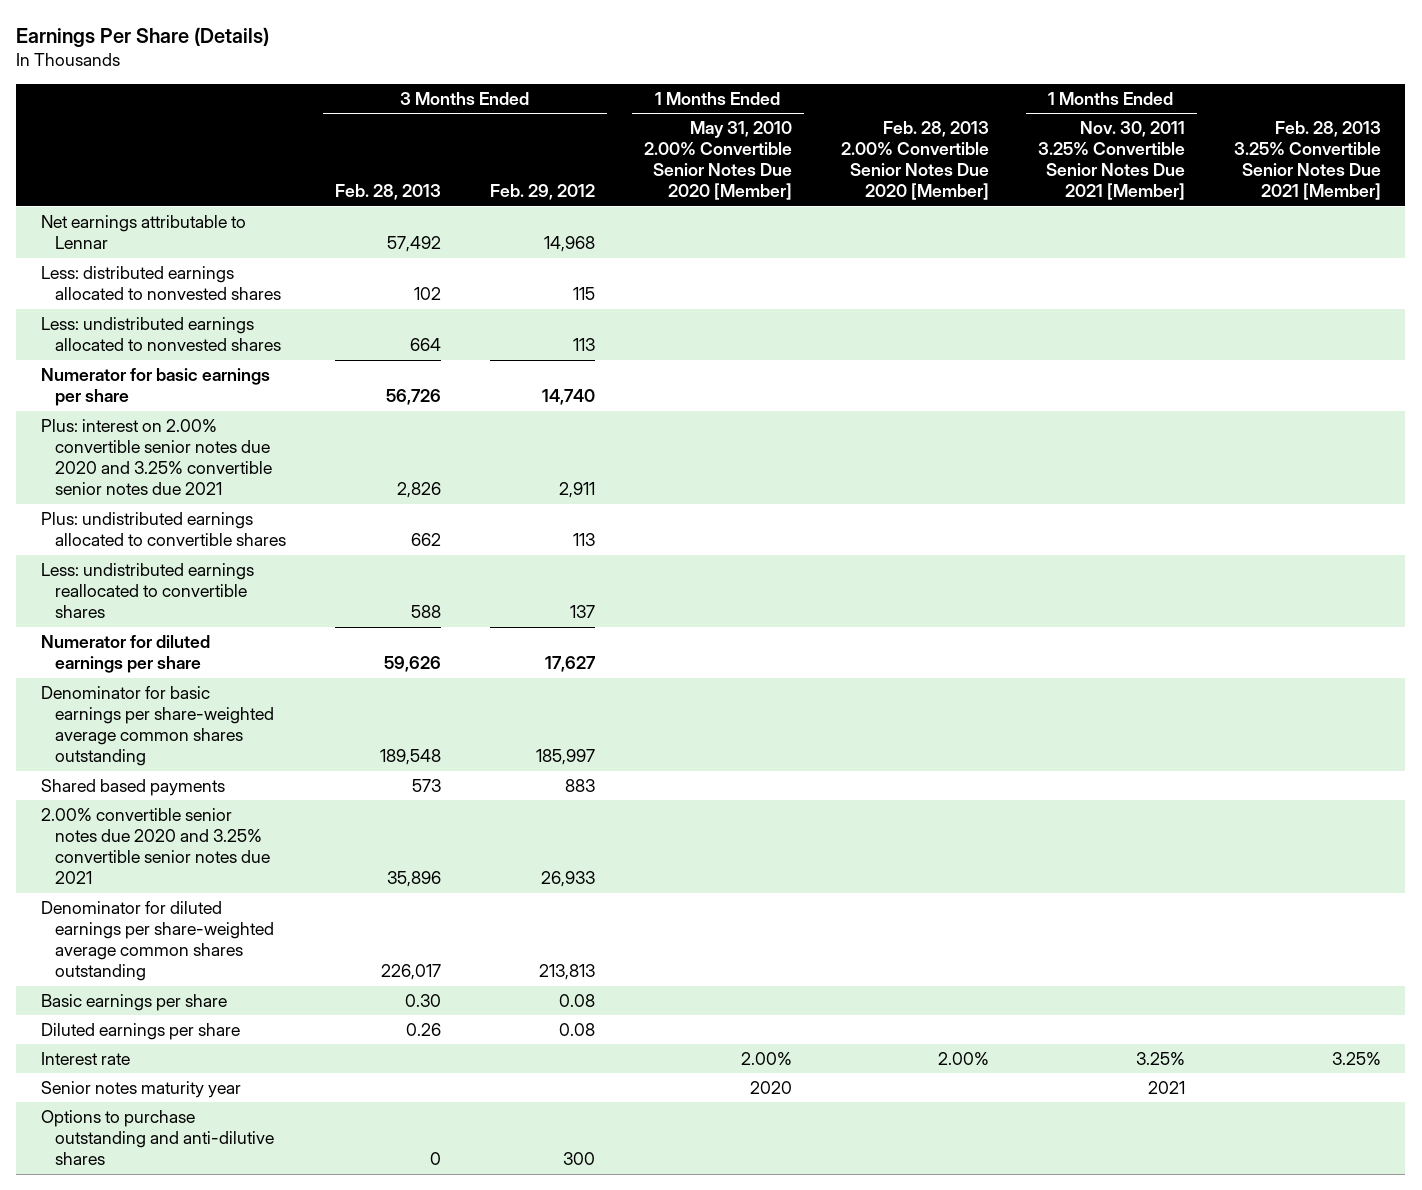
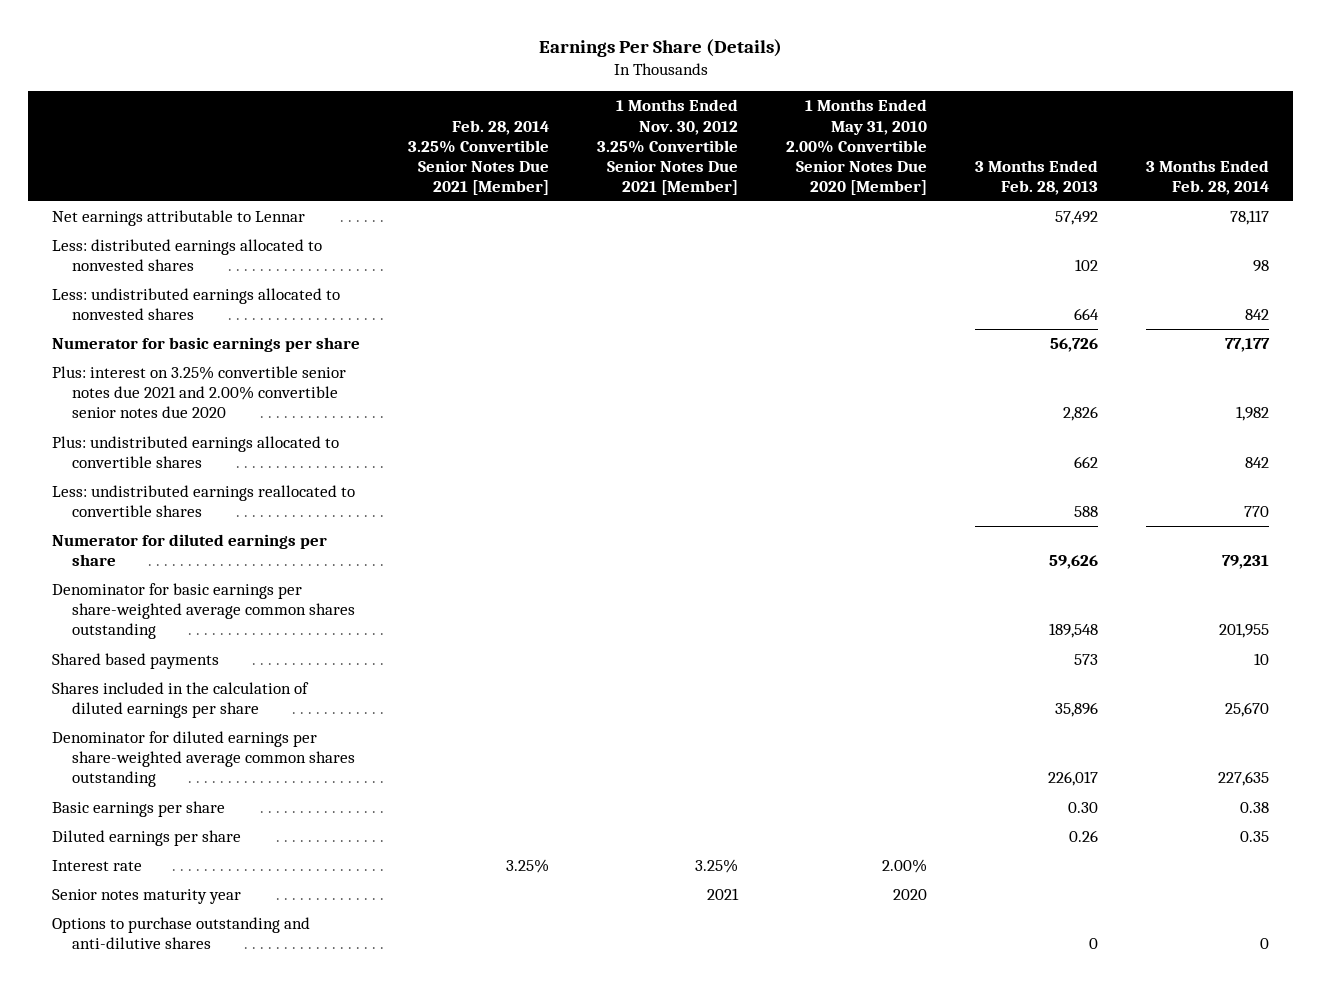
- | 3 Months Ended Feb. 28, 2013 | 3 Months Ended Feb. 29, 2012 | 1 Months Ended May 31, 2010 2.00% Convertible Senior Notes Due 2020 [Member] | Feb. 28, 2013 2.00% Convertible Senior Notes Due 2020 [Member] | 1 Months Ended Nov. 30, 2011 3.25% Convertible Senior Notes Due 2021 [Member] | Feb. 28, 2013 3.25% Convertible Senior Notes Due 2021 [Member]
+ | Feb. 28, 2014 3.25% Convertible Senior Notes Due 2021 [Member] | 1 Months Ended Nov. 30, 2012 3.25% Convertible Senior Notes Due 2021 [Member] | 1 Months Ended May 31, 2010 2.00% Convertible Senior Notes Due 2020 [Member] | 3 Months Ended Feb. 28, 2013 | 3 Months Ended Feb. 28, 2014
- Plus: interest on 2.00% convertible senior notes due 2020 and 3.25% convertible senior notes due 2021 | 2,826 | 2,911 | | | |
+ Plus: interest on 3.25% convertible senior notes due 2021 and 2.00% convertible senior notes due 2020 | | | | 2,826 | 1,982
- 2.00% convertible senior notes due 2020 and 3.25% convertible senior notes due 2021 | 35,896 | 26,933 | | | |
+ Shares included in the calculation of diluted earnings per share | | | | 35,896 | 25,670

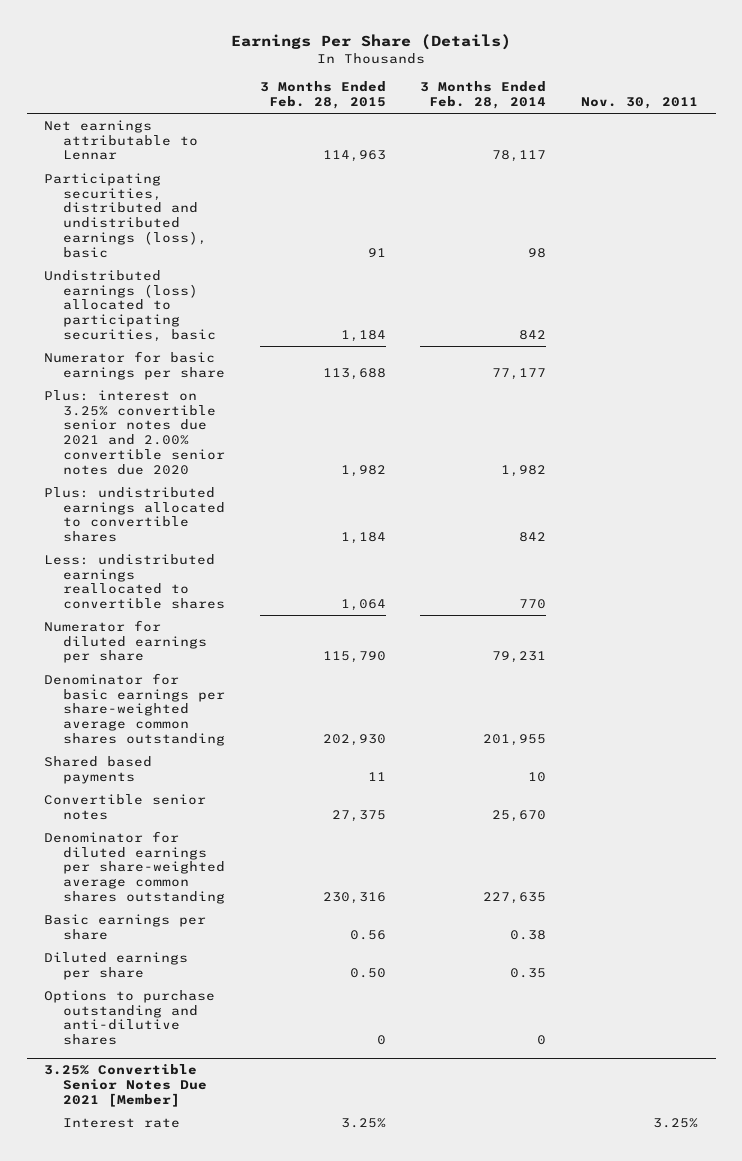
- | Feb. 28, 2014 3.25% Convertible Senior Notes Due 2021 [Member] | 1 Months Ended Nov. 30, 2012 3.25% Convertible Senior Notes Due 2021 [Member] | 1 Months Ended May 31, 2010 2.00% Convertible Senior Notes Due 2020 [Member] | 3 Months Ended Feb. 28, 2013 | 3 Months Ended Feb. 28, 2014
+ | 3 Months Ended Feb. 28, 2015 | 3 Months Ended Feb. 28, 2014 | Nov. 30, 2011
- Less: distributed earnings allocated to nonvested shares | | | | 102 | 98
- Less: undistributed earnings allocated to nonvested shares | | | | 664 | 842
+ Participating securities, distributed and undistributed earnings (loss), basic | 91 | 98 |
+ Undistributed earnings (loss) allocated to participating securities, basic | 1,184 | 842 |
- Shares included in the calculation of diluted earnings per share | | | | 35,896 | 25,670
+ Convertible senior notes | 27,375 | 25,670 |
- Interest rate | 3.25% | 3.25% | 2.00% | |
- Senior notes maturity year | | 2021 | 2020 | |
+ 3.25% Convertible Senior Notes Due 2021 [Member]
+ Interest rate | 3.25% | | 3.25%

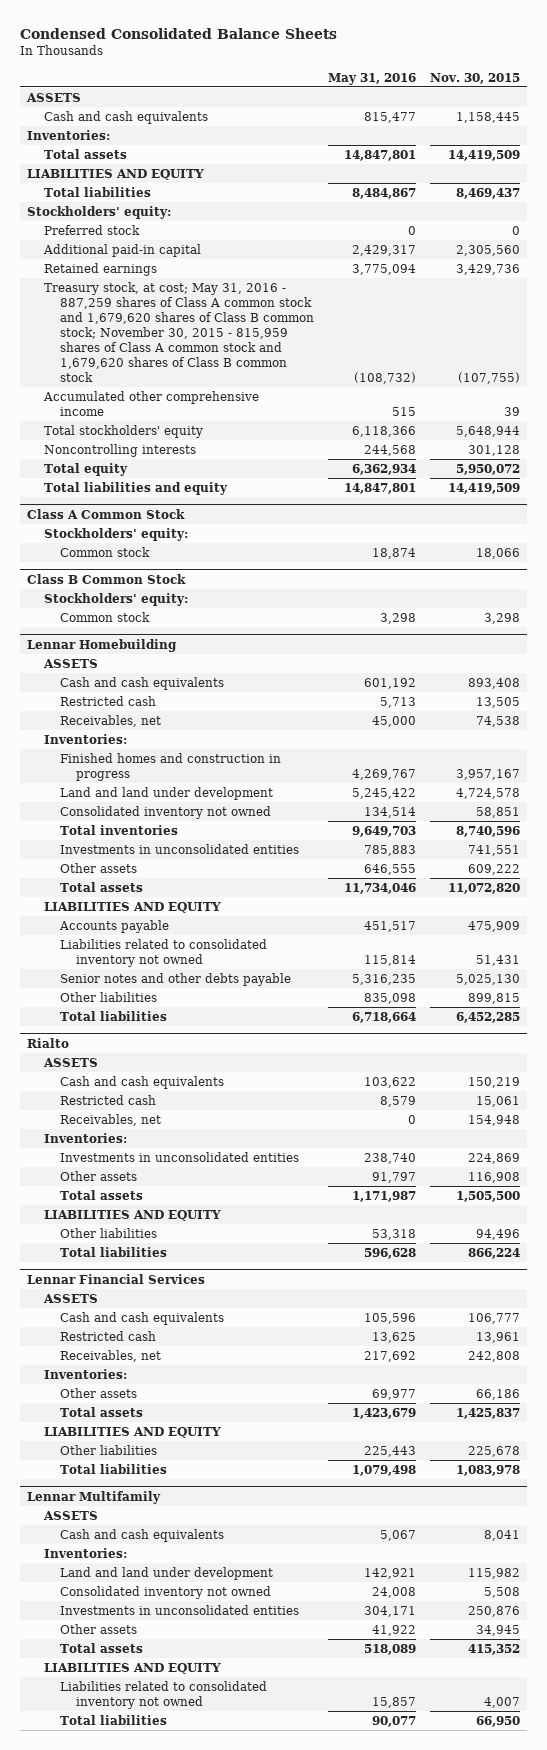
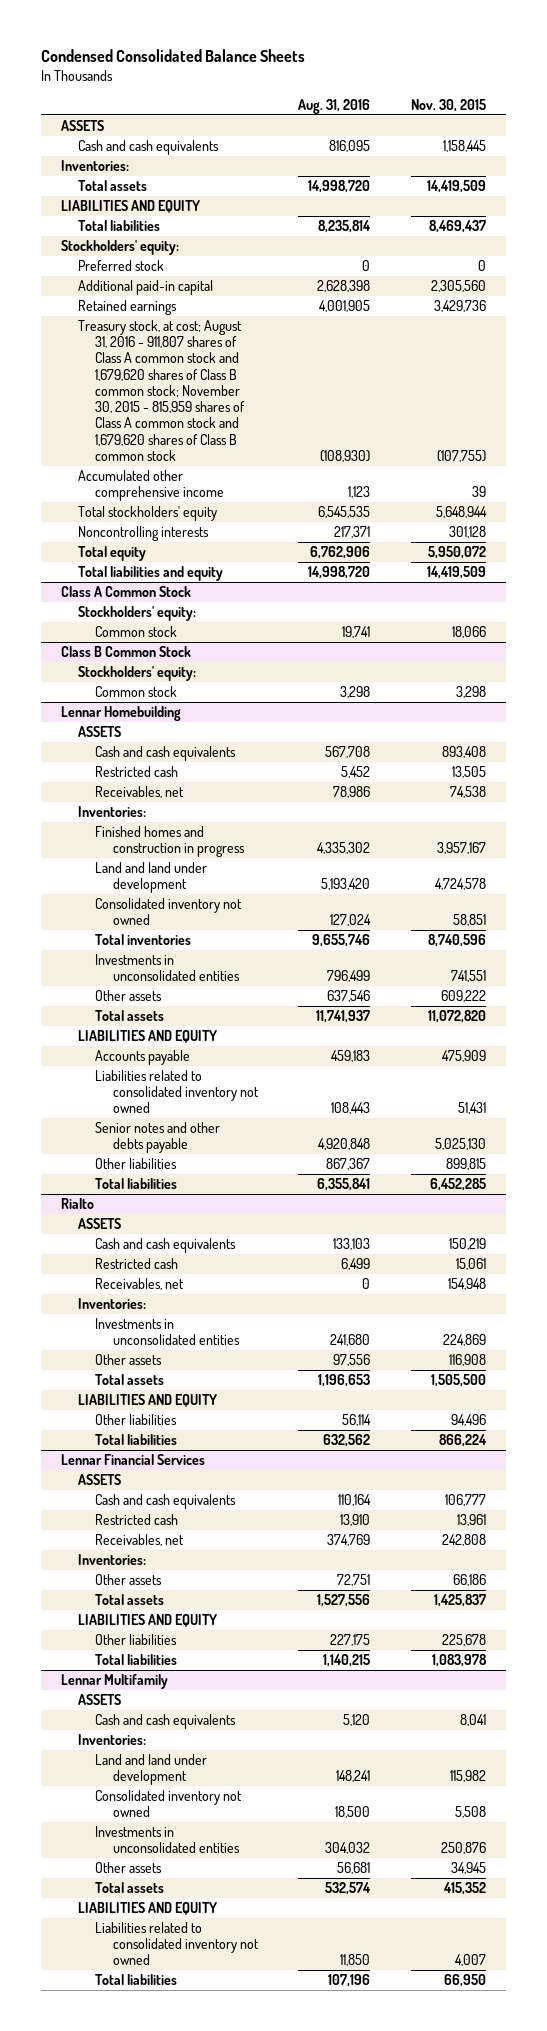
- | May 31, 2016 | Nov. 30, 2015
+ | Aug. 31, 2016 | Nov. 30, 2015
- Treasury stock, at cost; May 31, 2016 - 887,259 shares of Class A common stock and 1,679,620 shares of Class B common stock; November 30, 2015 - 815,959 shares of Class A common stock and 1,679,620 shares of Class B common stock | (108,732) | (107,755)
+ Treasury stock, at cost; August 31, 2016 - 911,807 shares of Class A common stock and 1,679,620 shares of Class B common stock; November 30, 2015 - 815,959 shares of Class A common stock and 1,679,620 shares of Class B common stock | (108,930) | (107,755)

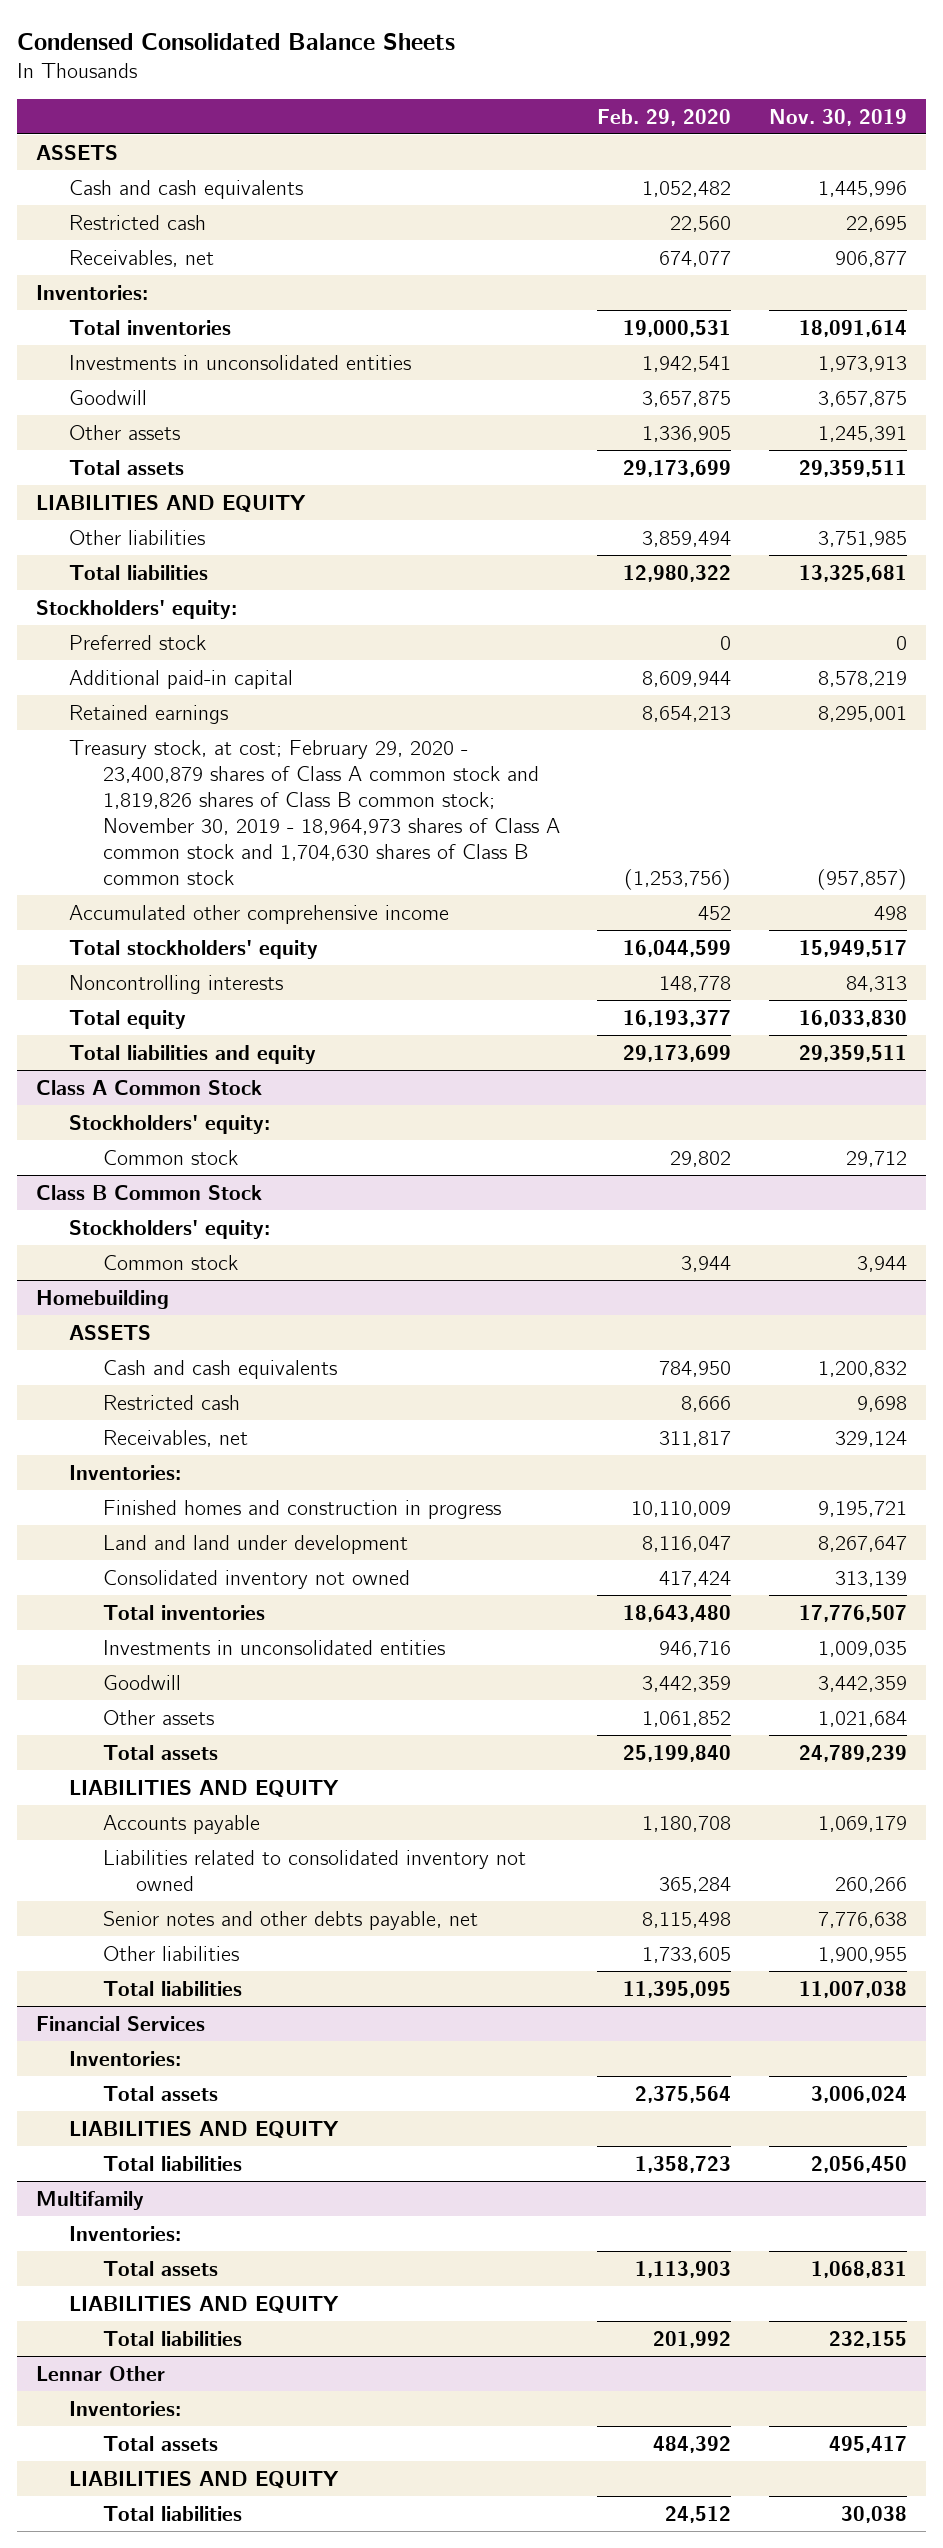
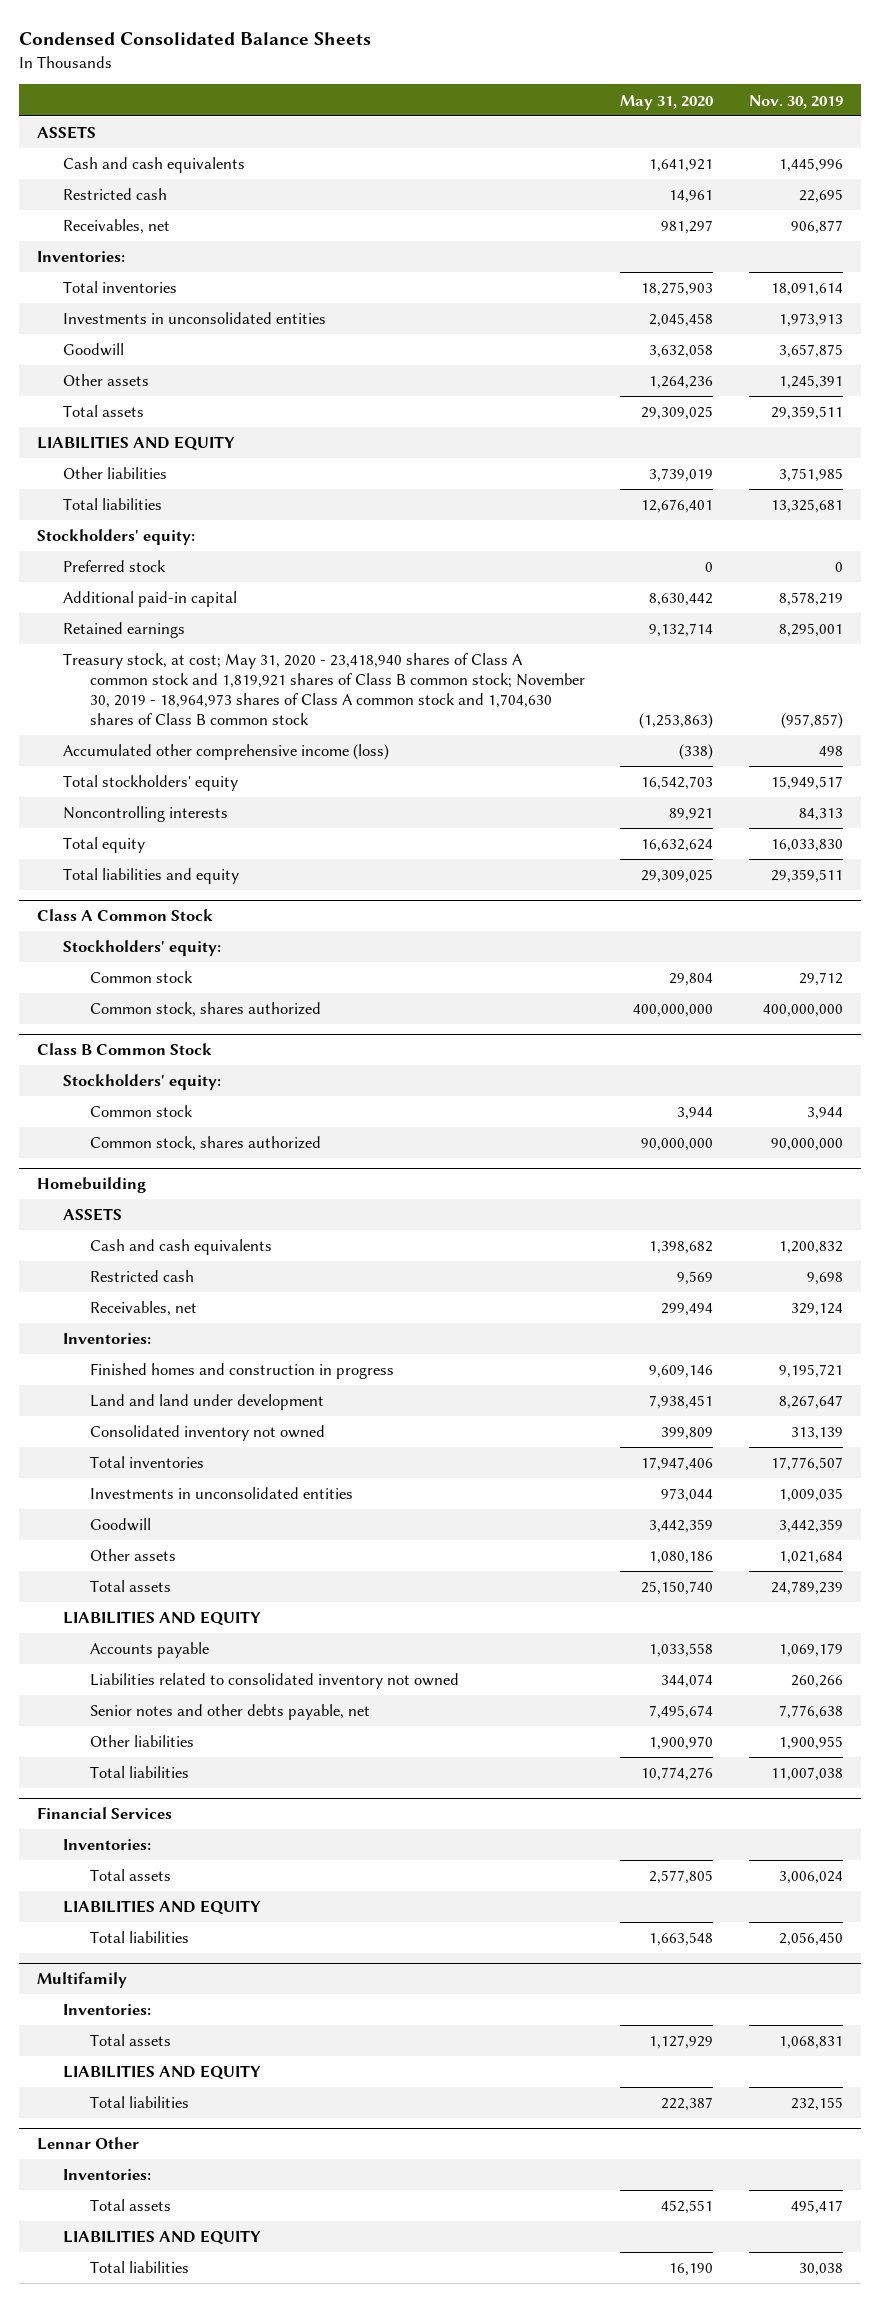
- | Feb. 29, 2020 | Nov. 30, 2019
+ | May 31, 2020 | Nov. 30, 2019
- Treasury stock, at cost; February 29, 2020 - 23,400,879 shares of Class A common stock and 1,819,826 shares of Class B common stock; November 30, 2019 - 18,964,973 shares of Class A common stock and 1,704,630 shares of Class B common stock | (1,253,756) | (957,857)
- Accumulated other comprehensive income | 452 | 498
+ Treasury stock, at cost; May 31, 2020 - 23,418,940 shares of Class A common stock and 1,819,921 shares of Class B common stock; November 30, 2019 - 18,964,973 shares of Class A common stock and 1,704,630 shares of Class B common stock | (1,253,863) | (957,857)
+ Accumulated other comprehensive income (loss) | (338) | 498
@ Class A Common Stock
+ Common stock, shares authorized | 400,000,000 | 400,000,000
@ Class B Common Stock
+ Common stock, shares authorized | 90,000,000 | 90,000,000

